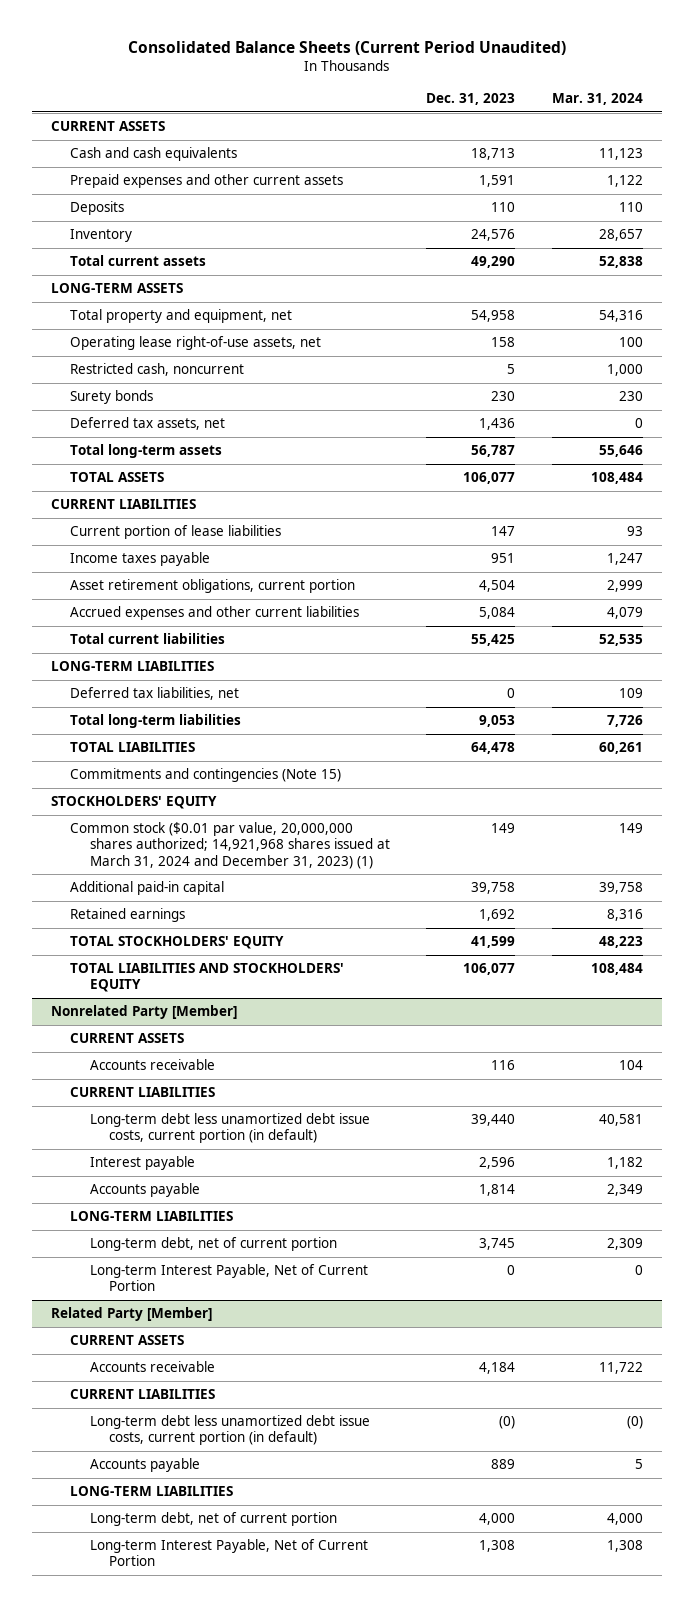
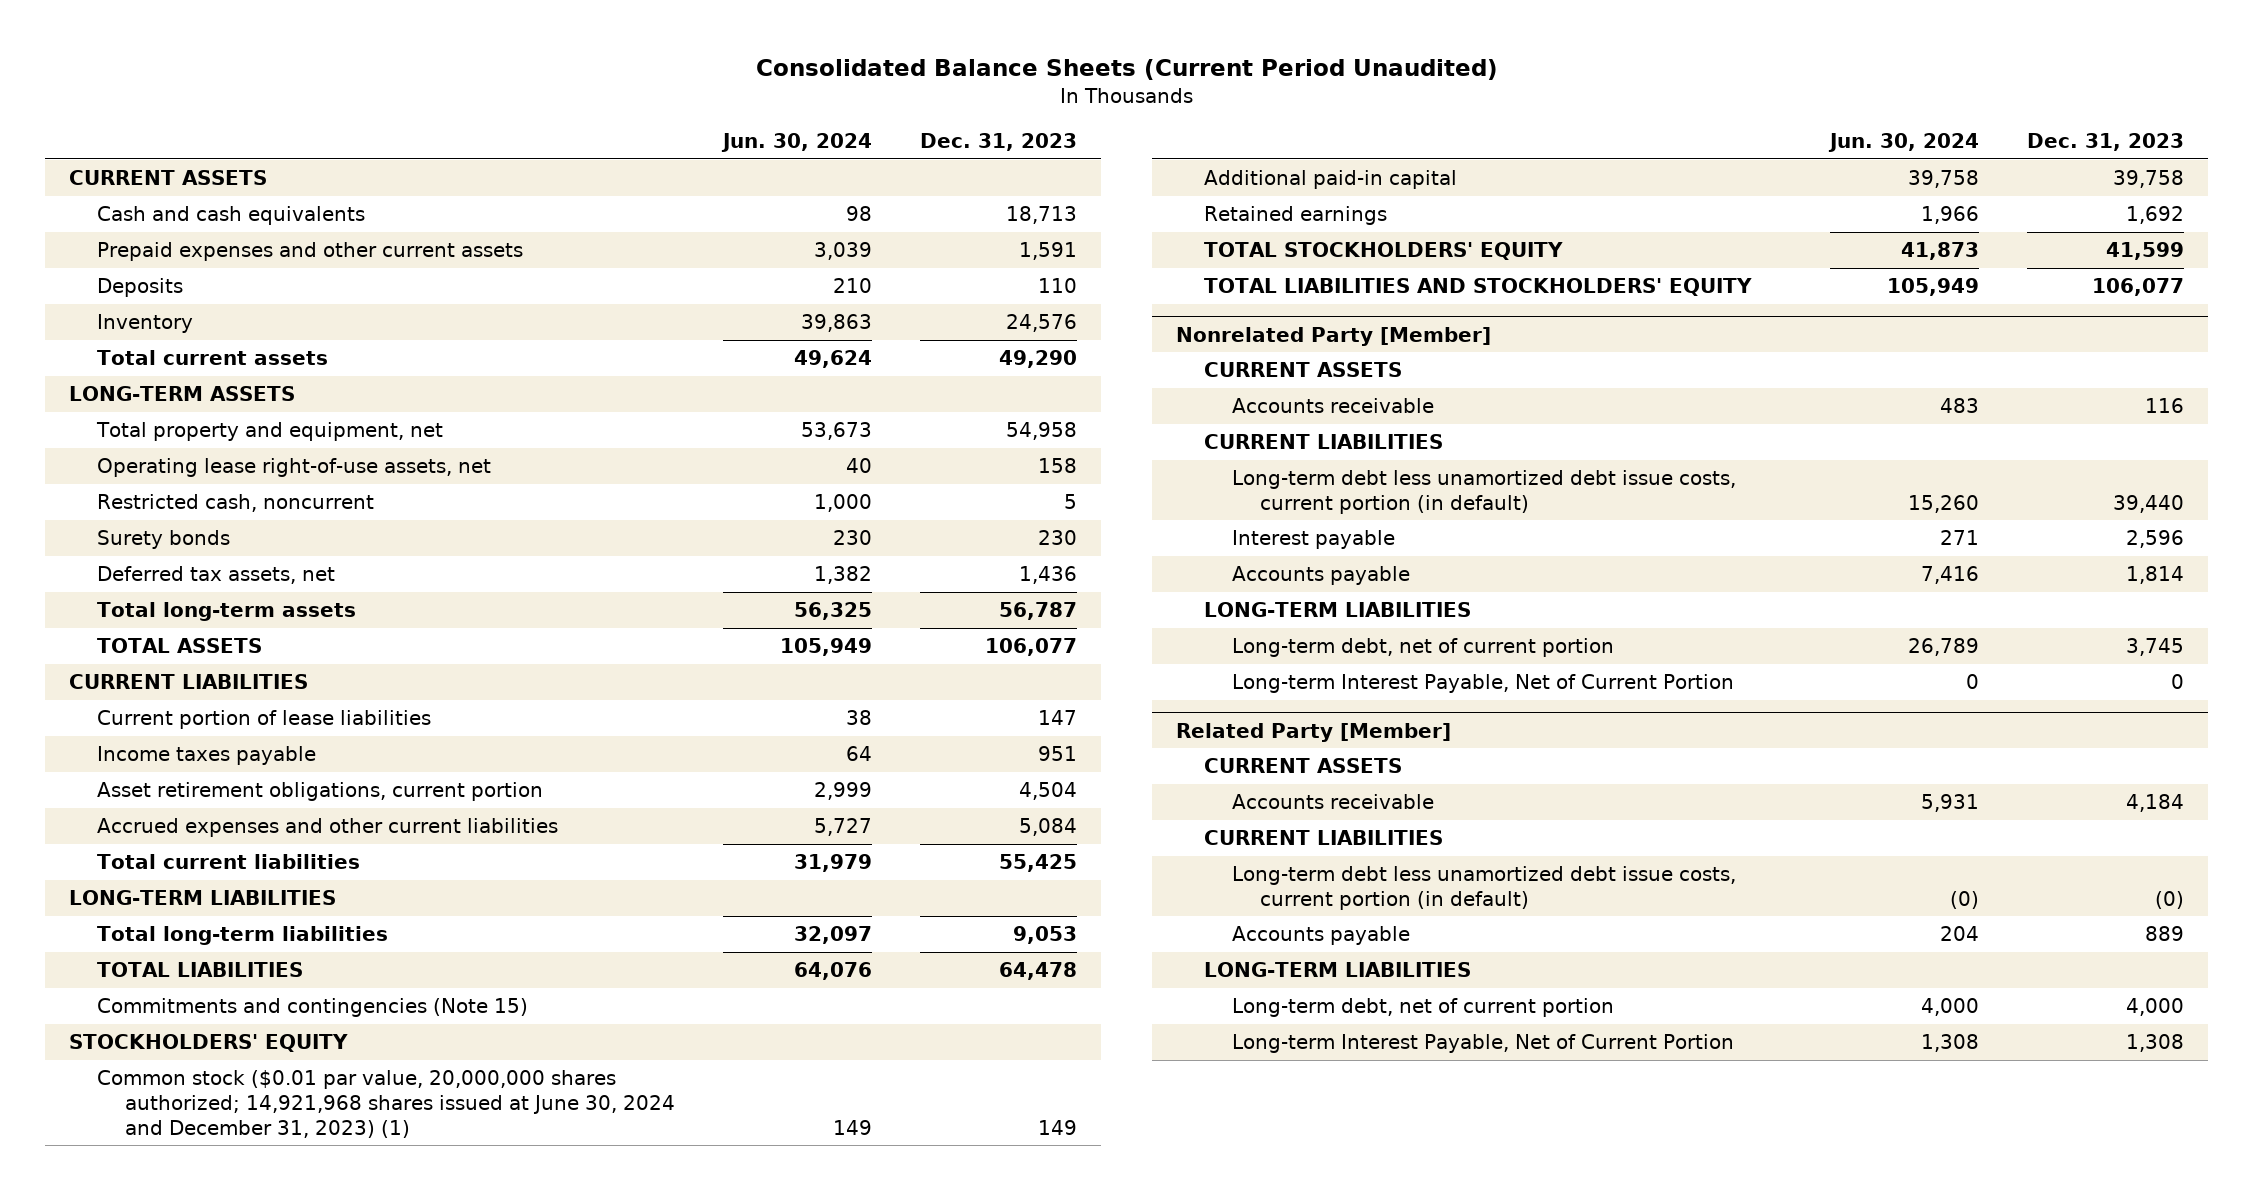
- | Dec. 31, 2023 | Mar. 31, 2024
+ | Jun. 30, 2024 | Dec. 31, 2023
- Deferred tax liabilities, net | 0 | 109
- Common stock ($0.01 par value, 20,000,000 shares authorized; 14,921,968 shares issued at March 31, 2024 and December 31, 2023) (1) | 149 | 149
+ Common stock ($0.01 par value, 20,000,000 shares authorized; 14,921,968 shares issued at June 30, 2024 and December 31, 2023) (1) | 149 | 149

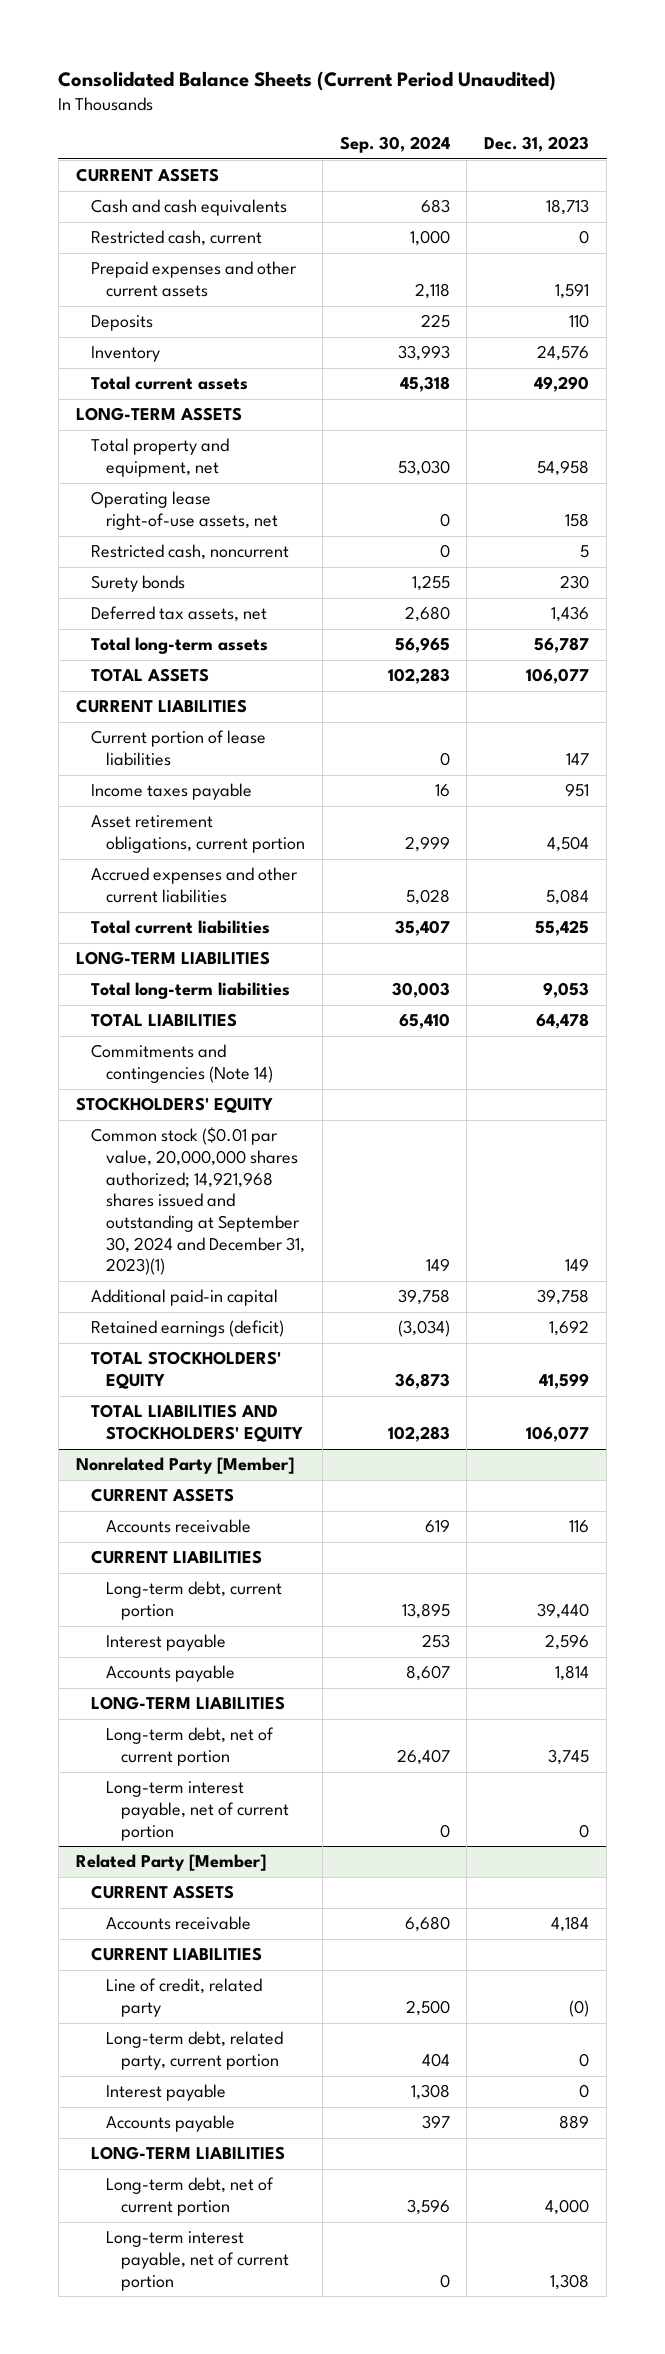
- | Jun. 30, 2024 | Dec. 31, 2023
+ | Sep. 30, 2024 | Dec. 31, 2023
+ Restricted cash, current | 1,000 | 0
- Commitments and contingencies (Note 15)
+ Commitments and contingencies (Note 14)
- Common stock ($0.01 par value, 20,000,000 shares authorized; 14,921,968 shares issued at June 30, 2024 and December 31, 2023) (1) | 149 | 149
+ Common stock ($0.01 par value, 20,000,000 shares authorized; 14,921,968 shares issued and outstanding at September 30, 2024 and December 31, 2023)(1) | 149 | 149
- Retained earnings | 1,966 | 1,692
+ Retained earnings (deficit) | (3,034) | 1,692
@ Nonrelated Party [Member]
- Long-term debt less unamortized debt issue costs, current portion (in default) | 15,260 | 39,440
+ Long-term debt, current portion | 13,895 | 39,440
- Long-term Interest Payable, Net of Current Portion | 0 | 0
+ Long-term interest payable, net of current portion | 0 | 0
@ Related Party [Member]
- Long-term debt less unamortized debt issue costs, current portion (in default) | (0) | (0)
+ Line of credit, related party | 2,500 | (0)
+ Long-term debt, related party, current portion | 404 | 0
+ Interest payable | 1,308 | 0
- Long-term Interest Payable, Net of Current Portion | 1,308 | 1,308
+ Long-term interest payable, net of current portion | 0 | 1,308

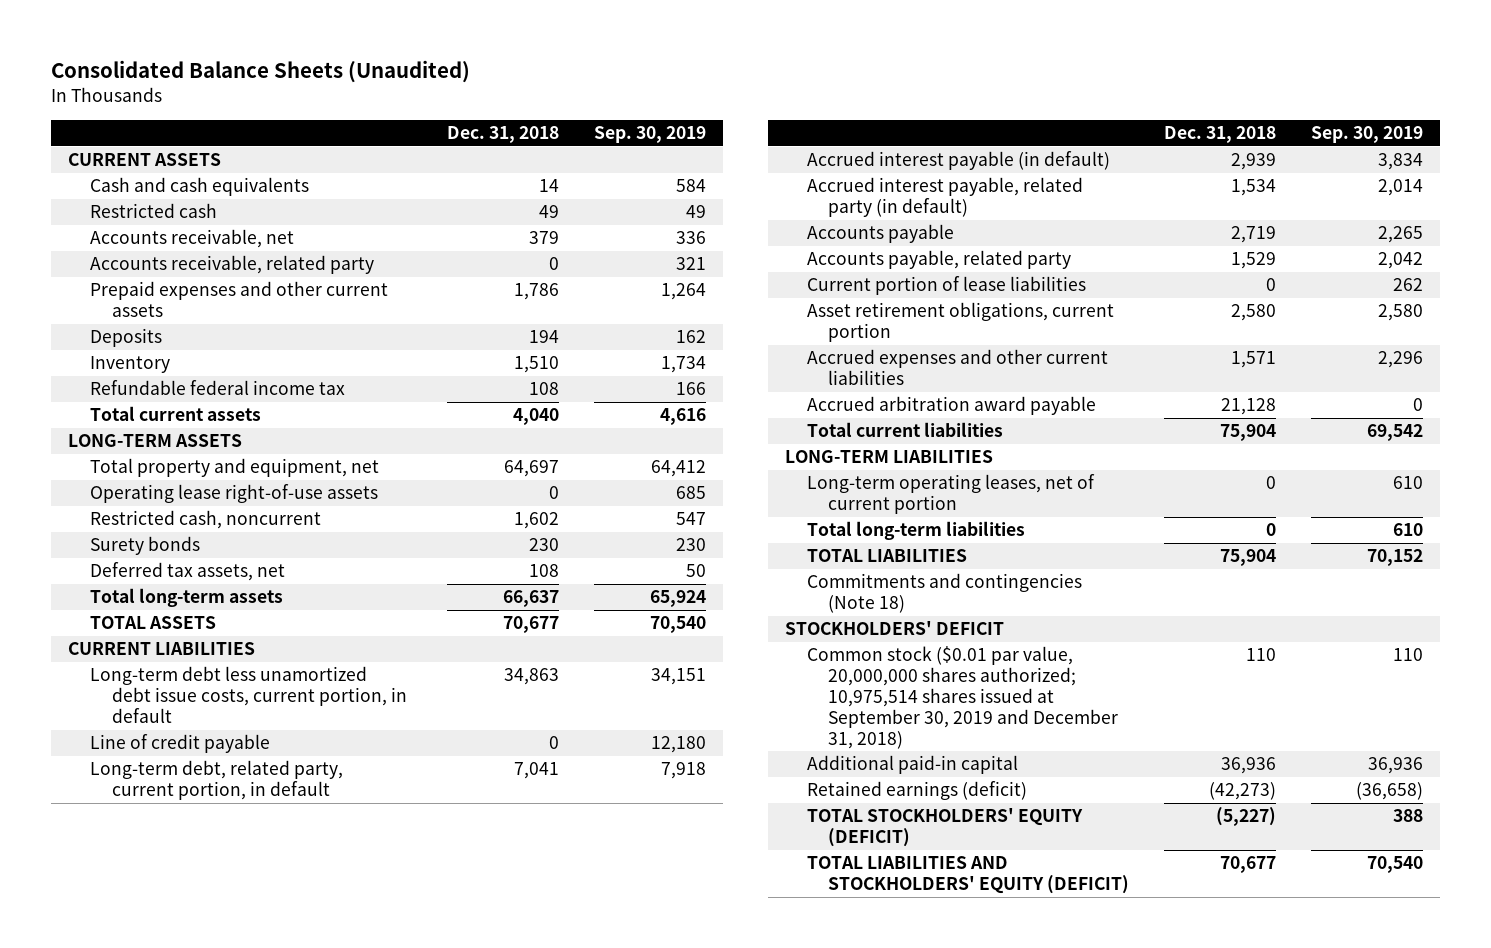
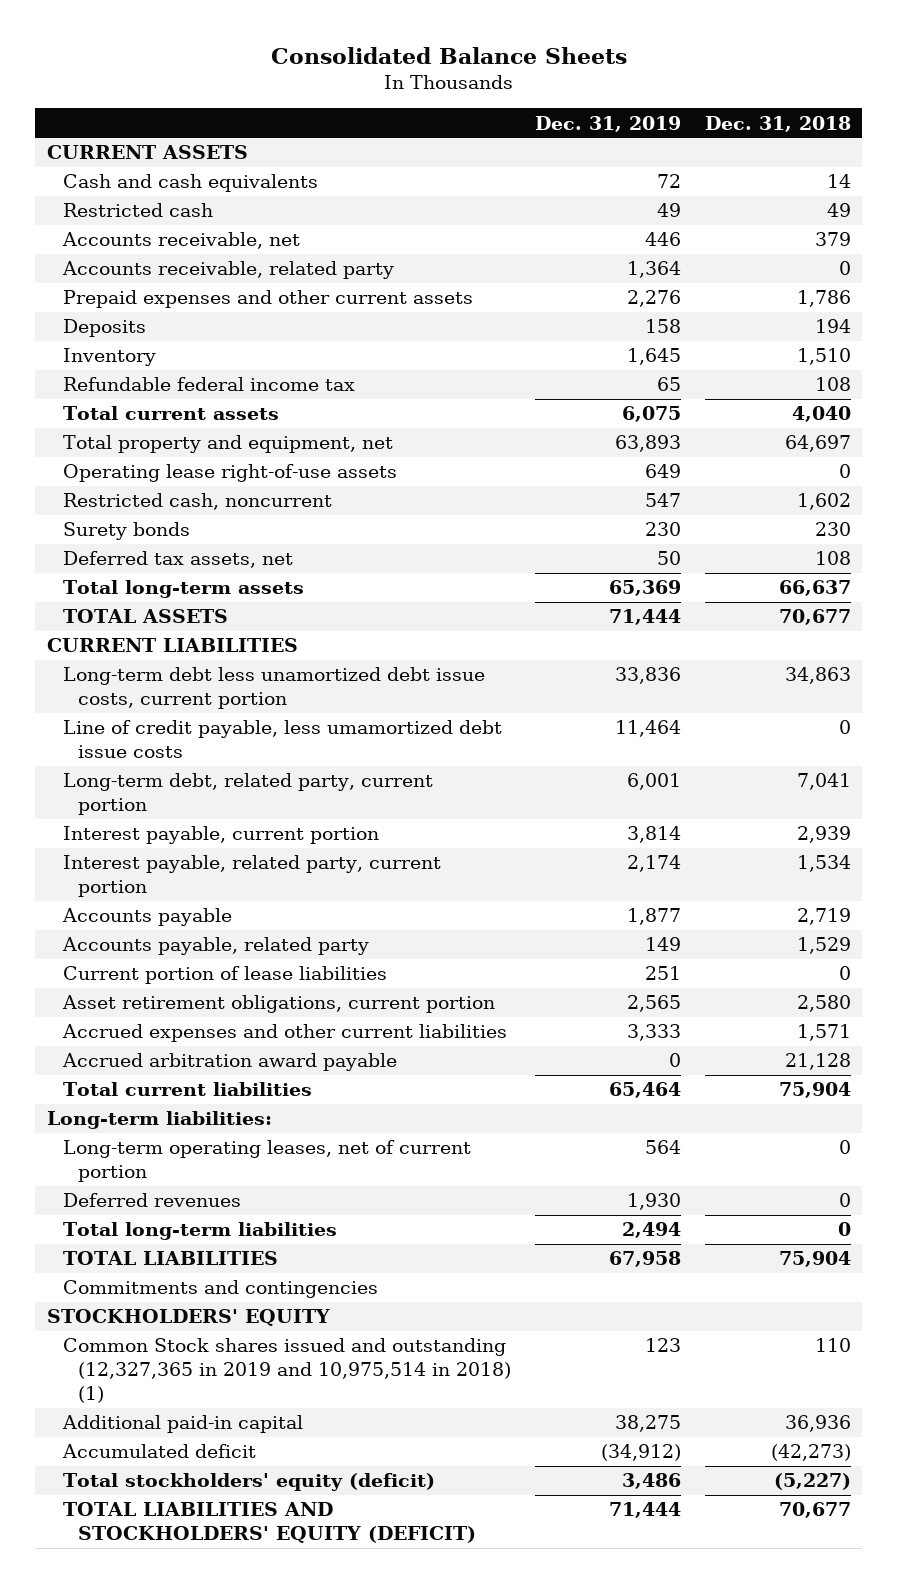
- Consolidated Balance Sheets (Unaudited)
+ Consolidated Balance Sheets
- | Dec. 31, 2018 | Sep. 30, 2019
+ | Dec. 31, 2019 | Dec. 31, 2018
- LONG-TERM ASSETS
- Long-term debt less unamortized debt issue costs, current portion, in default | 34,863 | 34,151
- Line of credit payable | 0 | 12,180
- Long-term debt, related party, current portion, in default | 7,041 | 7,918
- Accrued interest payable (in default) | 2,939 | 3,834
- Accrued interest payable, related party (in default) | 1,534 | 2,014
+ Long-term debt less unamortized debt issue costs, current portion | 33,836 | 34,863
+ Line of credit payable, less umamortized debt issue costs | 11,464 | 0
+ Long-term debt, related party, current portion | 6,001 | 7,041
+ Interest payable, current portion | 3,814 | 2,939
+ Interest payable, related party, current portion | 2,174 | 1,534
- LONG-TERM LIABILITIES
+ Long-term liabilities:
+ Deferred revenues | 1,930 | 0
- Commitments and contingencies (Note 18)
- STOCKHOLDERS' DEFICIT
- Common stock ($0.01 par value, 20,000,000 shares authorized; 10,975,514 shares issued at September 30, 2019 and December 31, 2018) | 110 | 110
+ Commitments and contingencies
+ STOCKHOLDERS' EQUITY
+ Common Stock shares issued and outstanding (12,327,365 in 2019 and 10,975,514 in 2018) (1) | 123 | 110
- Retained earnings (deficit) | (42,273) | (36,658)
- TOTAL STOCKHOLDERS' EQUITY (DEFICIT) | (5,227) | 388
+ Accumulated deficit | (34,912) | (42,273)
+ Total stockholders' equity (deficit) | 3,486 | (5,227)

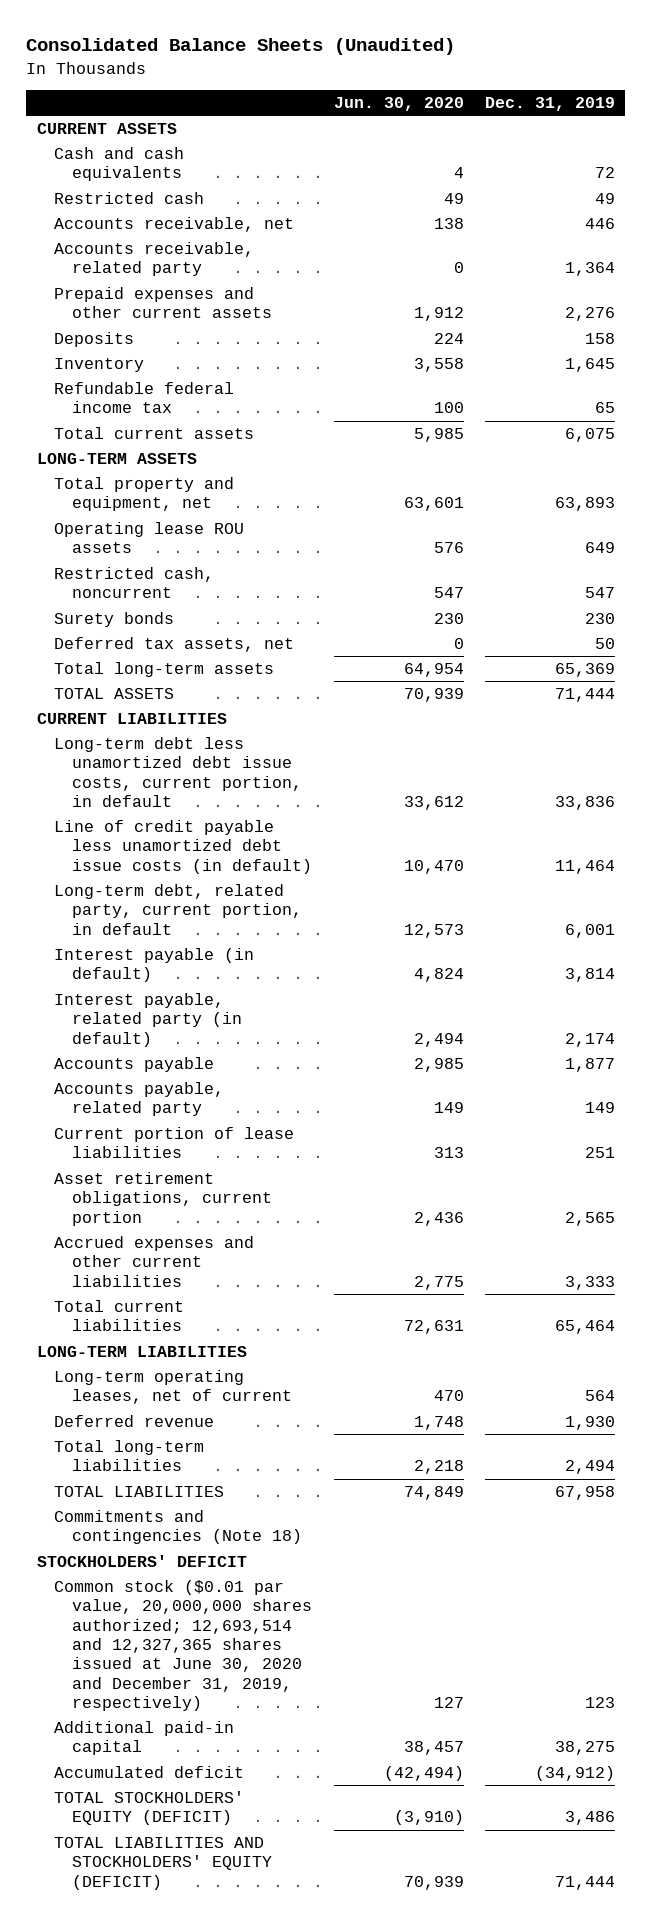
- Consolidated Balance Sheets
+ Consolidated Balance Sheets (Unaudited)
- | Dec. 31, 2019 | Dec. 31, 2018
+ | Jun. 30, 2020 | Dec. 31, 2019
+ LONG-TERM ASSETS
- Operating lease right-of-use assets | 649 | 0
+ Operating lease ROU assets | 576 | 649
- Long-term debt less unamortized debt issue costs, current portion | 33,836 | 34,863
- Line of credit payable, less umamortized debt issue costs | 11,464 | 0
- Long-term debt, related party, current portion | 6,001 | 7,041
- Interest payable, current portion | 3,814 | 2,939
- Interest payable, related party, current portion | 2,174 | 1,534
+ Long-term debt less unamortized debt issue costs, current portion, in default | 33,612 | 33,836
+ Line of credit payable less unamortized debt issue costs (in default) | 10,470 | 11,464
+ Long-term debt, related party, current portion, in default | 12,573 | 6,001
+ Interest payable (in default) | 4,824 | 3,814
+ Interest payable, related party (in default) | 2,494 | 2,174
- Accrued arbitration award payable | 0 | 21,128
- Long-term liabilities:
- Long-term operating leases, net of current portion | 564 | 0
- Deferred revenues | 1,930 | 0
+ LONG-TERM LIABILITIES
+ Long-term operating leases, net of current | 470 | 564
+ Deferred revenue | 1,748 | 1,930
- Commitments and contingencies
- STOCKHOLDERS' EQUITY
- Common Stock shares issued and outstanding (12,327,365 in 2019 and 10,975,514 in 2018) (1) | 123 | 110
+ Commitments and contingencies (Note 18)
+ STOCKHOLDERS' DEFICIT
+ Common stock ($0.01 par value, 20,000,000 shares authorized; 12,693,514 and 12,327,365 shares issued at June 30, 2020 and December 31, 2019, respectively) | 127 | 123
- Total stockholders' equity (deficit) | 3,486 | (5,227)
+ TOTAL STOCKHOLDERS' EQUITY (DEFICIT) | (3,910) | 3,486

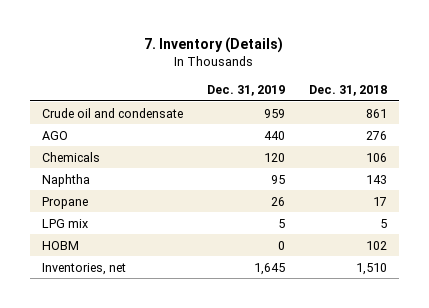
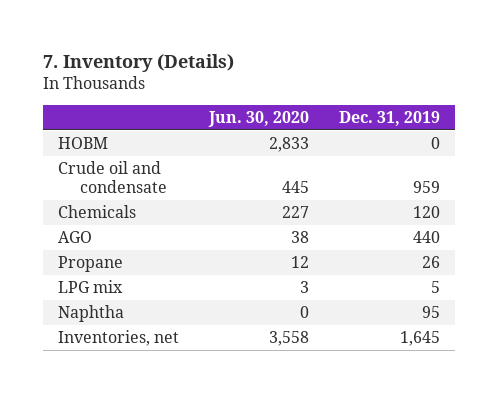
- | Dec. 31, 2019 | Dec. 31, 2018
+ | Jun. 30, 2020 | Dec. 31, 2019
moved up: HOBM | 2,833 | 0
moved down: AGO | 38 | 440
moved down: Naphtha | 0 | 95

